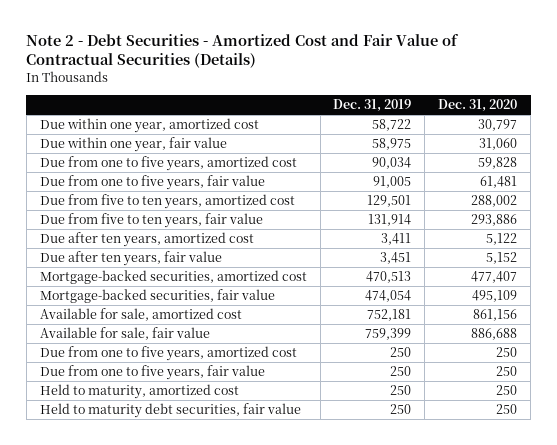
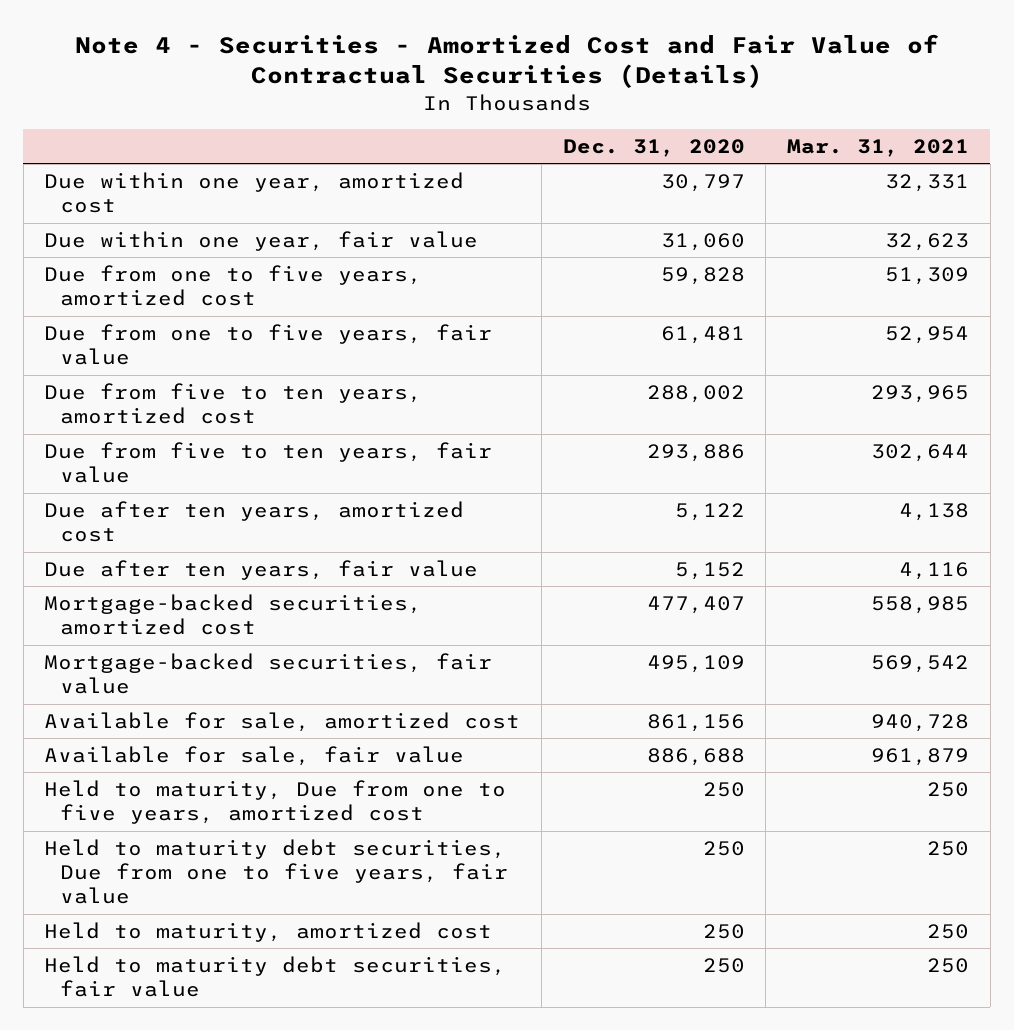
- Note 2 - Debt Securities - Amortized Cost and Fair Value of Contractual Securities (Details)
+ Note 4 - Securities - Amortized Cost and Fair Value of Contractual Securities (Details)
- | Dec. 31, 2019 | Dec. 31, 2020
+ | Dec. 31, 2020 | Mar. 31, 2021
- Due from one to five years, amortized cost | 250 | 250
- Due from one to five years, fair value | 250 | 250
+ Held to maturity, Due from one to five years, amortized cost | 250 | 250
+ Held to maturity debt securities, Due from one to five years, fair value | 250 | 250

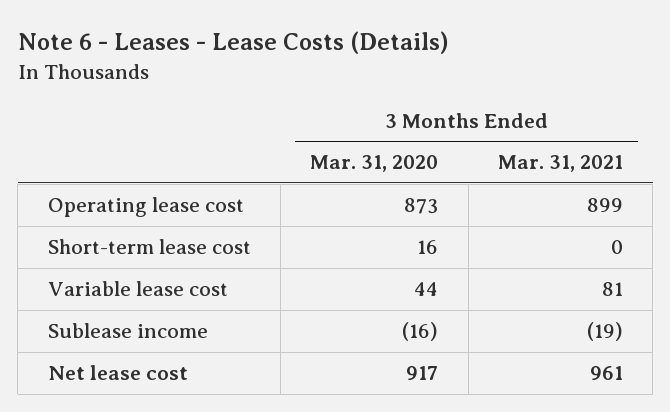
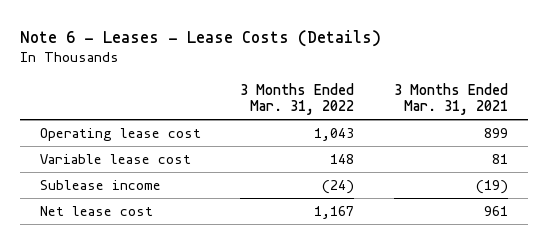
- | 3 Months Ended Mar. 31, 2020 | 3 Months Ended Mar. 31, 2021
+ | 3 Months Ended Mar. 31, 2022 | 3 Months Ended Mar. 31, 2021
- Short-term lease cost | 16 | 0

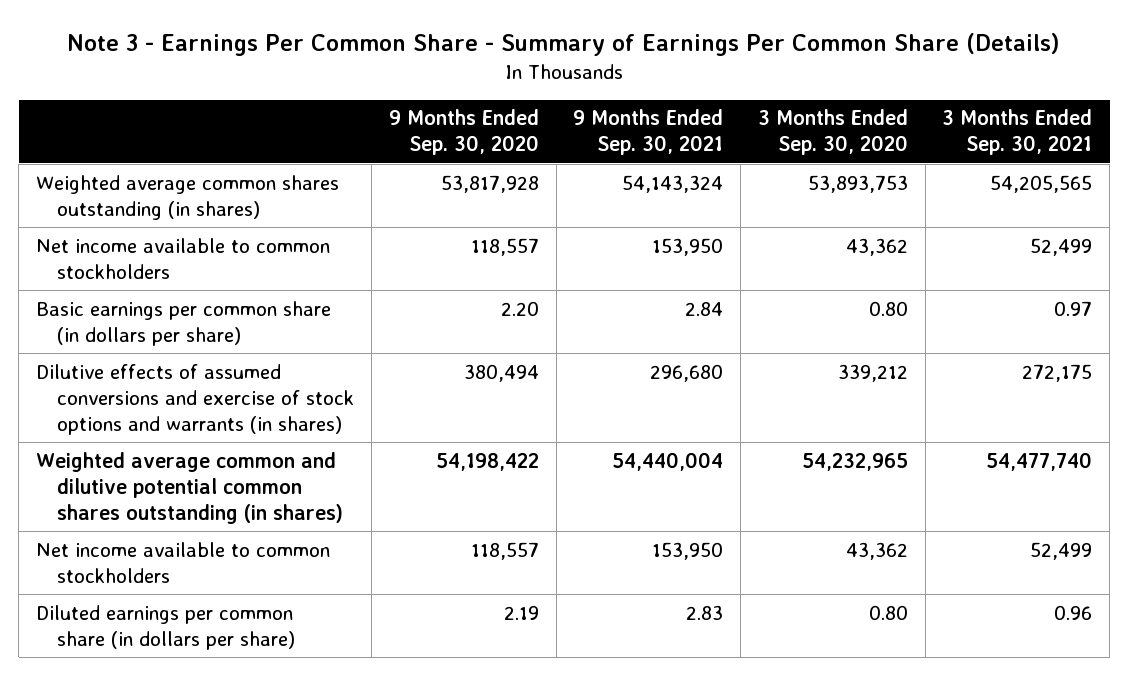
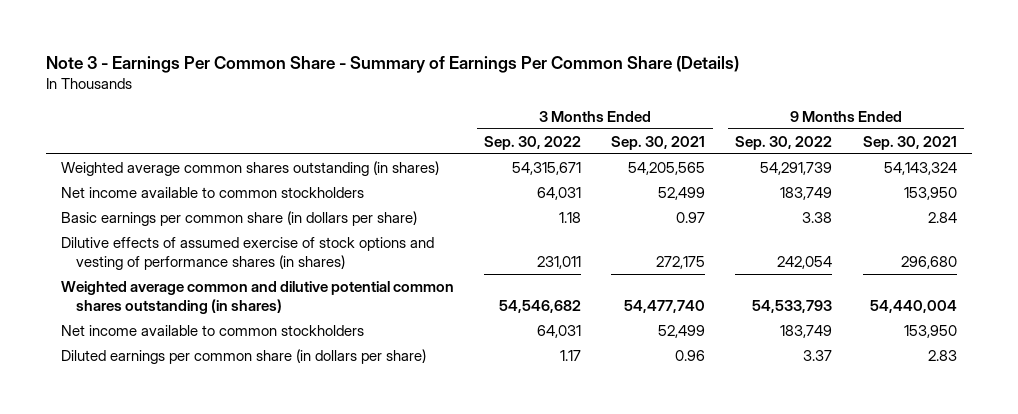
- | 9 Months Ended Sep. 30, 2020 | 9 Months Ended Sep. 30, 2021 | 3 Months Ended Sep. 30, 2020 | 3 Months Ended Sep. 30, 2021
+ | 3 Months Ended Sep. 30, 2022 | 3 Months Ended Sep. 30, 2021 | 9 Months Ended Sep. 30, 2022 | 9 Months Ended Sep. 30, 2021
- Dilutive effects of assumed conversions and exercise of stock options and warrants (in shares) | 380,494 | 296,680 | 339,212 | 272,175
+ Dilutive effects of assumed exercise of stock options and vesting of performance shares (in shares) | 231,011 | 272,175 | 242,054 | 296,680

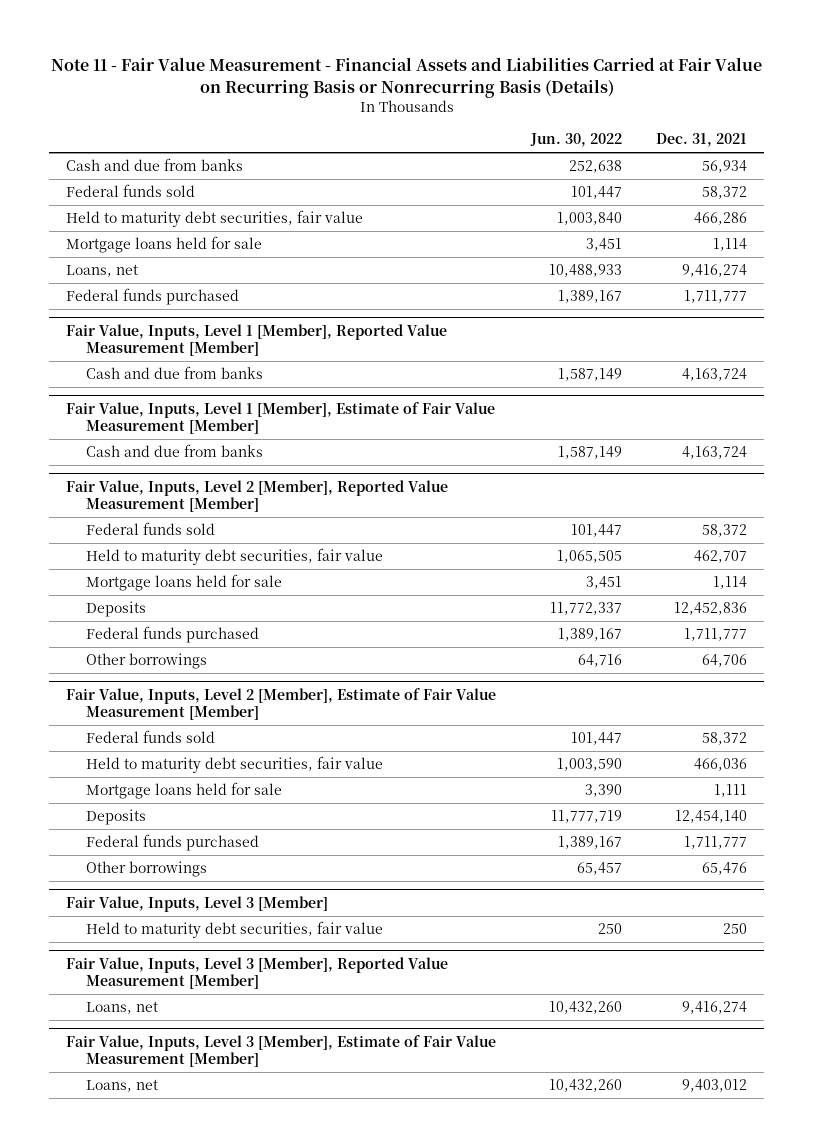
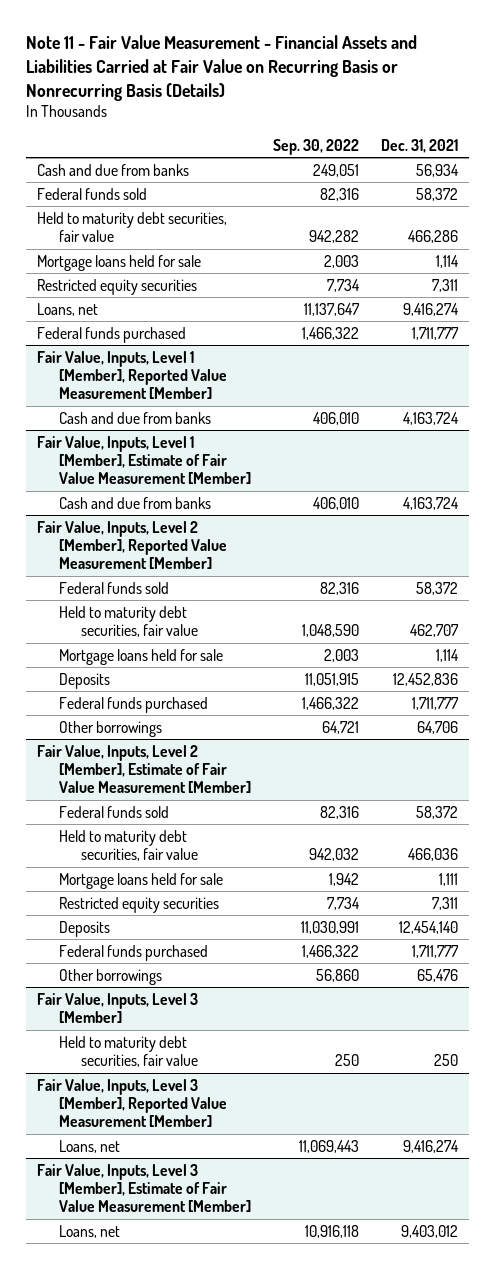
- | Jun. 30, 2022 | Dec. 31, 2021
+ | Sep. 30, 2022 | Dec. 31, 2021
+ Restricted equity securities | 7,734 | 7,311
@ Fair Value, Inputs, Level 2 [Member], Estimate of Fair Value Measurement [Member]
+ Restricted equity securities | 7,734 | 7,311

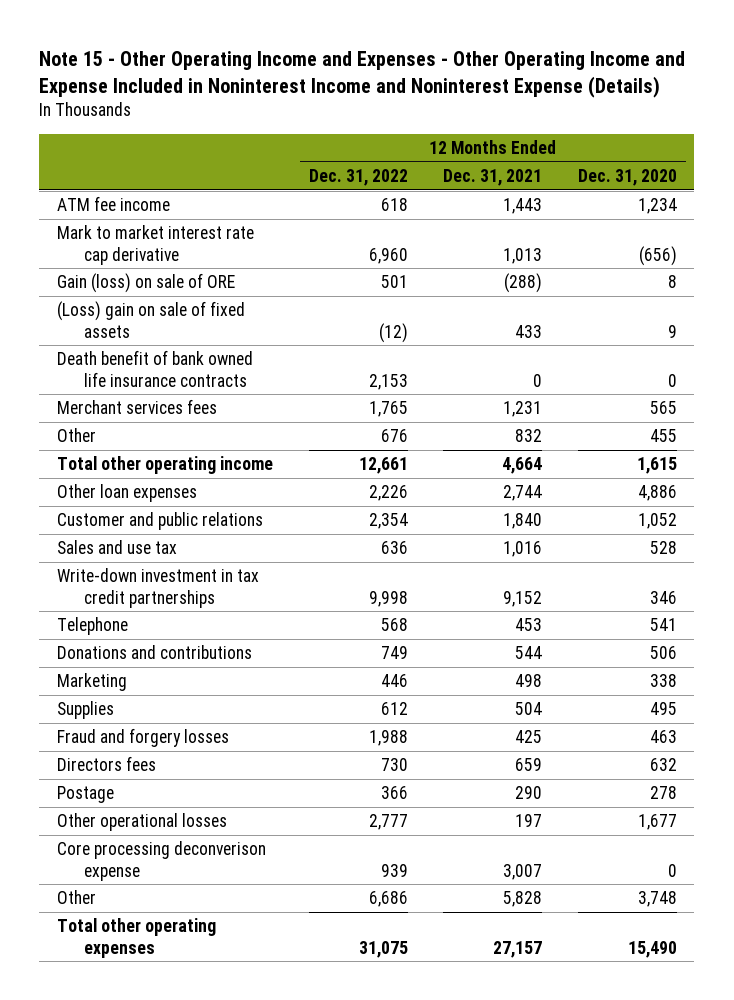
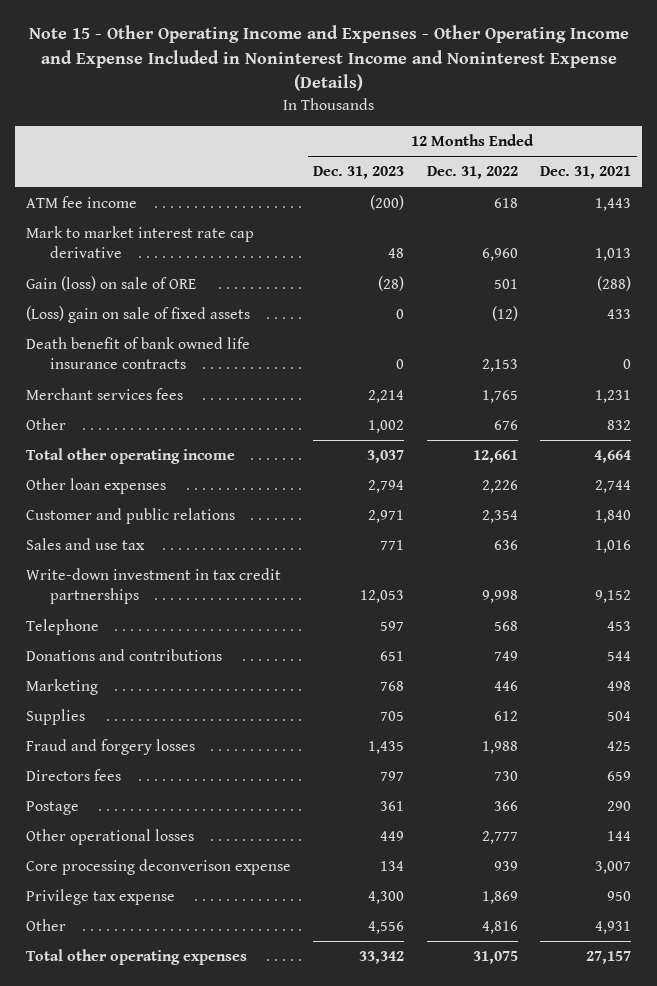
- | 12 Months Ended Dec. 31, 2022 | 12 Months Ended Dec. 31, 2021 | 12 Months Ended Dec. 31, 2020
+ | 12 Months Ended Dec. 31, 2023 | 12 Months Ended Dec. 31, 2022 | 12 Months Ended Dec. 31, 2021
- Other operational losses | 2,777 | 197 | 1,677
+ Other operational losses | 449 | 2,777 | 144
- Other | 6,686 | 5,828 | 3,748
+ Privilege tax expense | 4,300 | 1,869 | 950
+ Other | 4,556 | 4,816 | 4,931

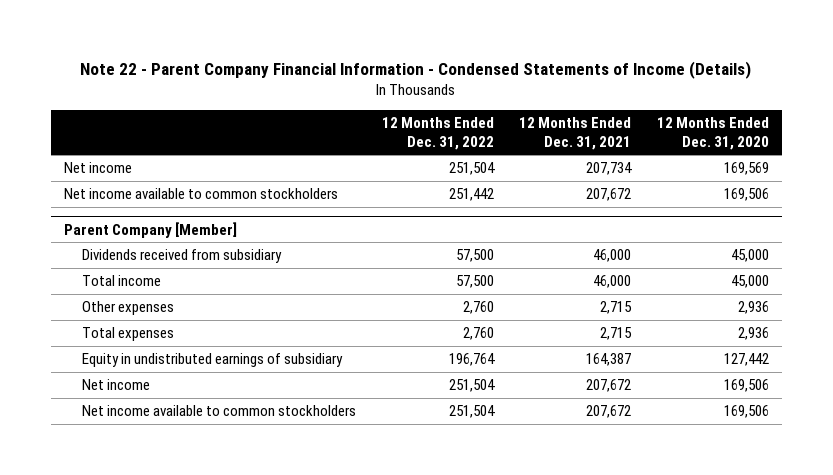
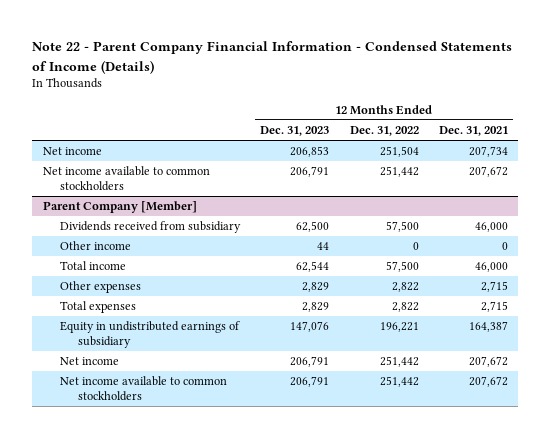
- | 12 Months Ended Dec. 31, 2022 | 12 Months Ended Dec. 31, 2021 | 12 Months Ended Dec. 31, 2020
+ | 12 Months Ended Dec. 31, 2023 | 12 Months Ended Dec. 31, 2022 | 12 Months Ended Dec. 31, 2021
@ Parent Company [Member]
+ Other income | 44 | 0 | 0
- Other expenses | 2,760 | 2,715 | 2,936
- Total expenses | 2,760 | 2,715 | 2,936
- Equity in undistributed earnings of subsidiary | 196,764 | 164,387 | 127,442
- Net income | 251,504 | 207,672 | 169,506
- Net income available to common stockholders | 251,504 | 207,672 | 169,506
+ Other expenses | 2,829 | 2,822 | 2,715
+ Total expenses | 2,829 | 2,822 | 2,715
+ Equity in undistributed earnings of subsidiary | 147,076 | 196,221 | 164,387
+ Net income | 206,791 | 251,442 | 207,672
+ Net income available to common stockholders | 206,791 | 251,442 | 207,672

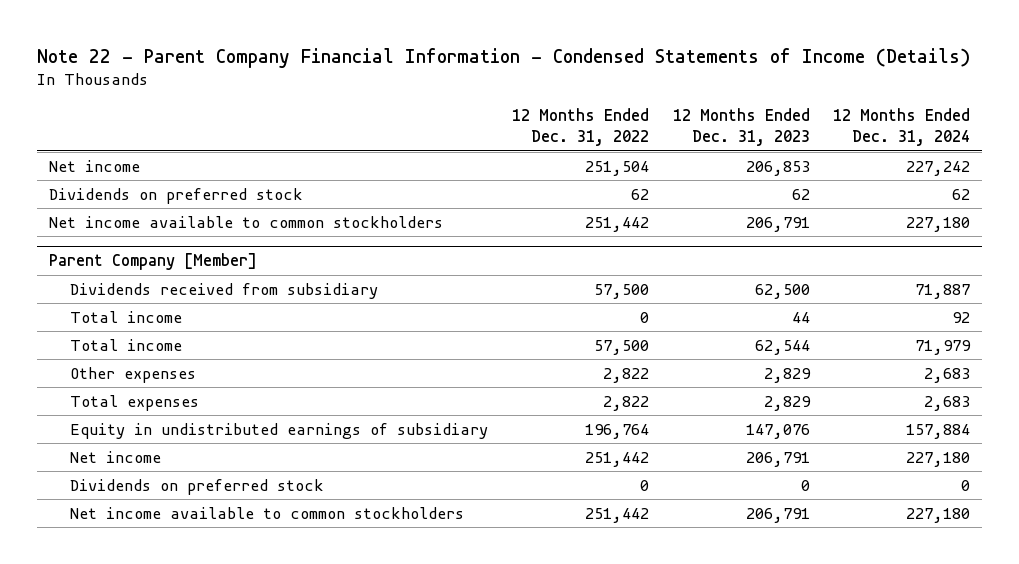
- | 12 Months Ended Dec. 31, 2023 | 12 Months Ended Dec. 31, 2022 | 12 Months Ended Dec. 31, 2021
+ | 12 Months Ended Dec. 31, 2022 | 12 Months Ended Dec. 31, 2023 | 12 Months Ended Dec. 31, 2024
+ Dividends on preferred stock | 62 | 62 | 62
@ Parent Company [Member]
- Other income | 44 | 0 | 0
+ Total income | 0 | 44 | 92
- Equity in undistributed earnings of subsidiary | 147,076 | 196,221 | 164,387
+ Equity in undistributed earnings of subsidiary | 196,764 | 147,076 | 157,884
+ Dividends on preferred stock | 0 | 0 | 0

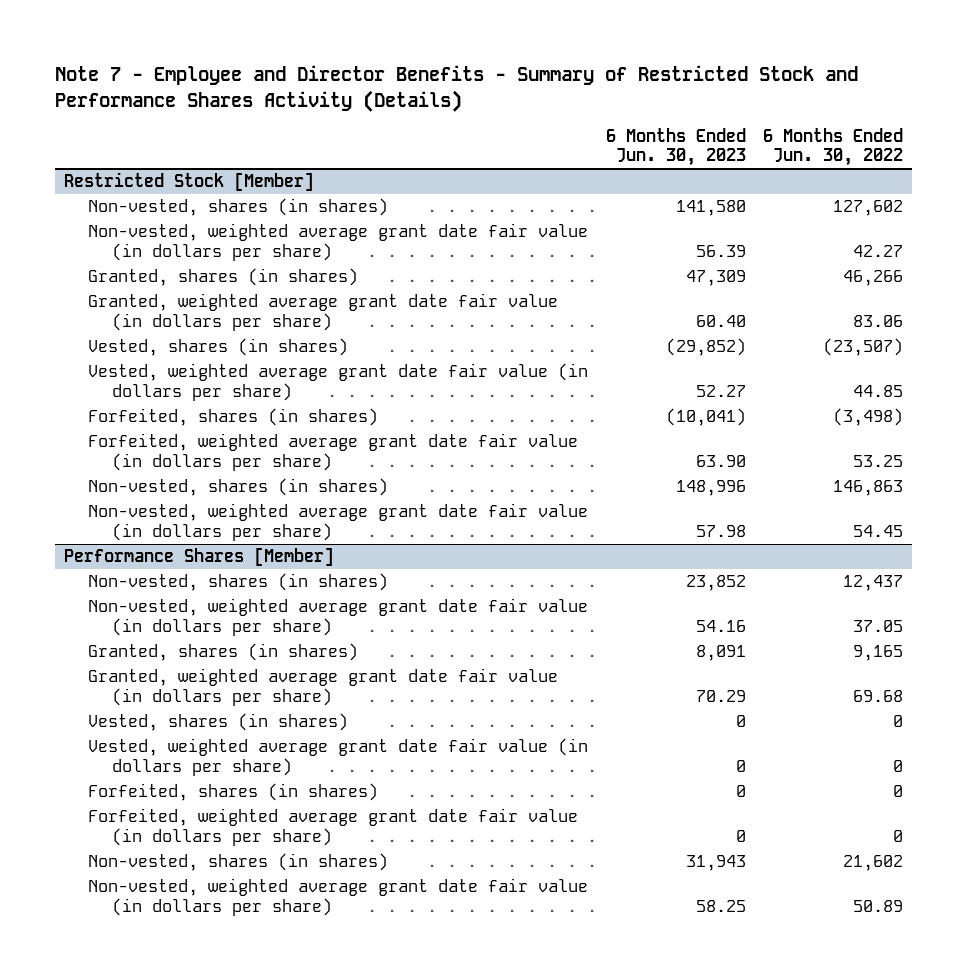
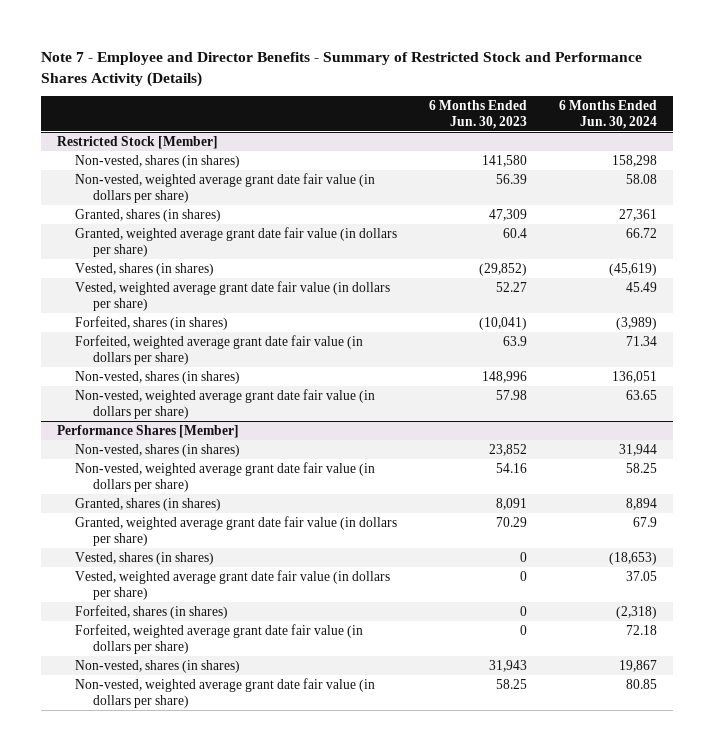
- | 6 Months Ended Jun. 30, 2023 | 6 Months Ended Jun. 30, 2022
+ | 6 Months Ended Jun. 30, 2023 | 6 Months Ended Jun. 30, 2024
@ Restricted Stock [Member]
- Granted, weighted average grant date fair value (in dollars per share) | 60.40 | 83.06
+ Granted, weighted average grant date fair value (in dollars per share) | 60.4 | 66.72
- Forfeited, weighted average grant date fair value (in dollars per share) | 63.90 | 53.25
+ Forfeited, weighted average grant date fair value (in dollars per share) | 63.9 | 71.34

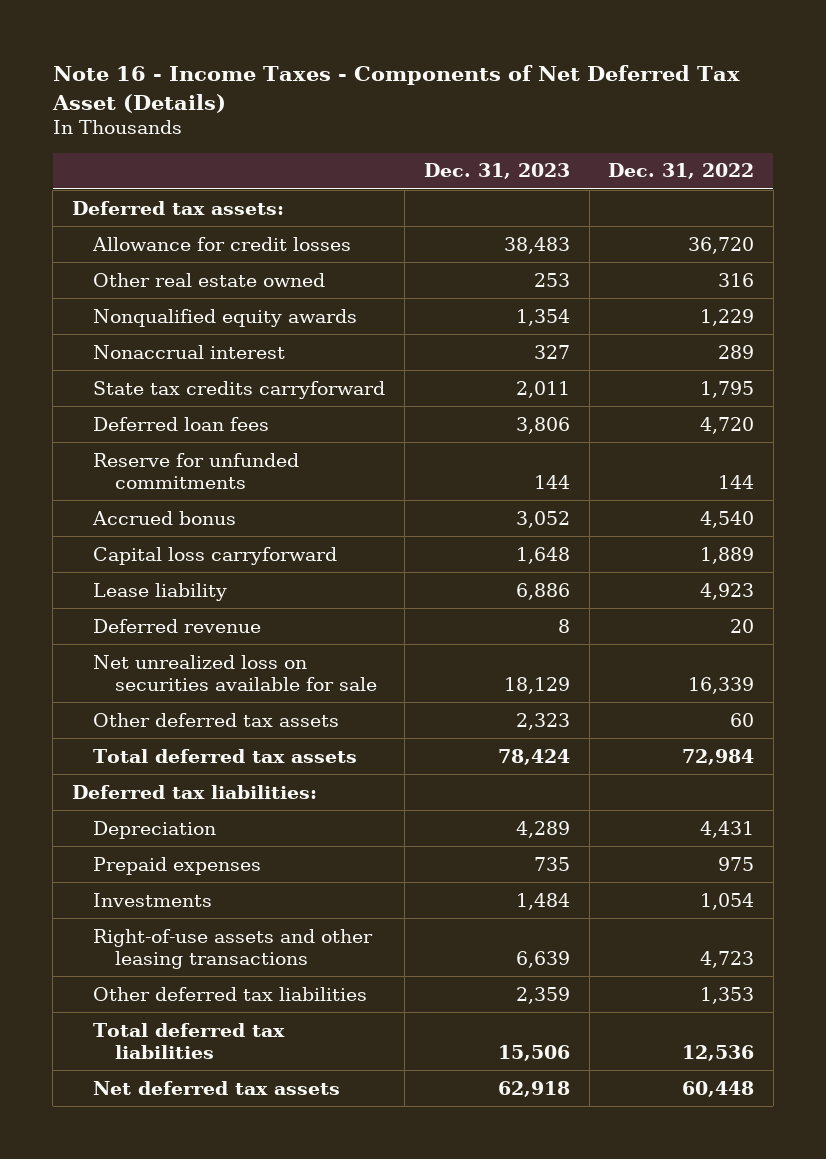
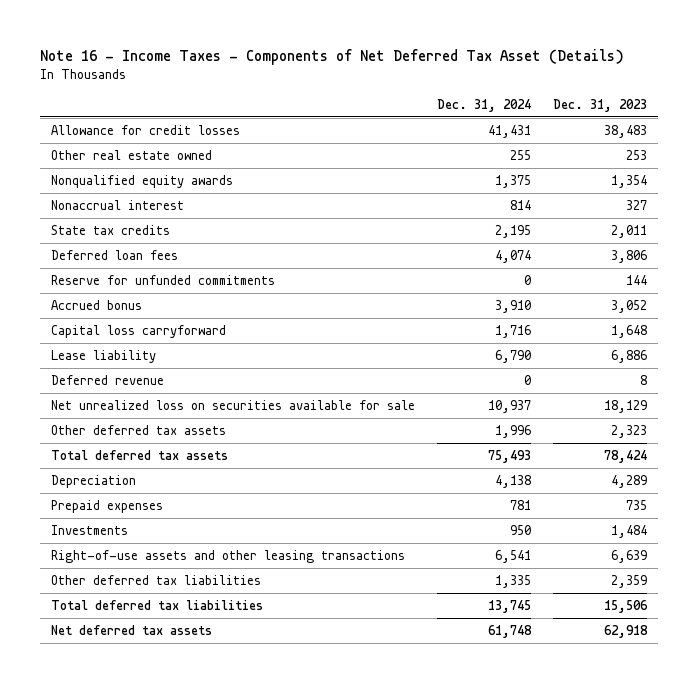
- | Dec. 31, 2023 | Dec. 31, 2022
+ | Dec. 31, 2024 | Dec. 31, 2023
- Deferred tax assets:
- State tax credits carryforward | 2,011 | 1,795
+ State tax credits | 2,195 | 2,011
- Deferred tax liabilities:

